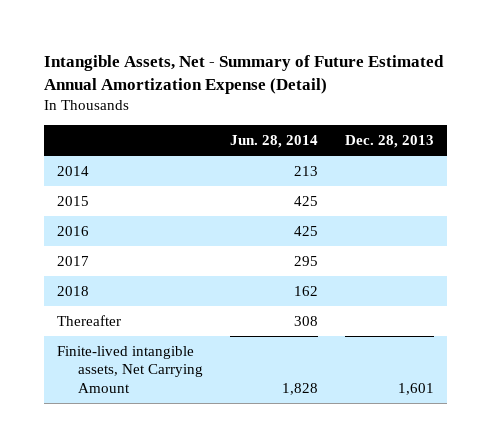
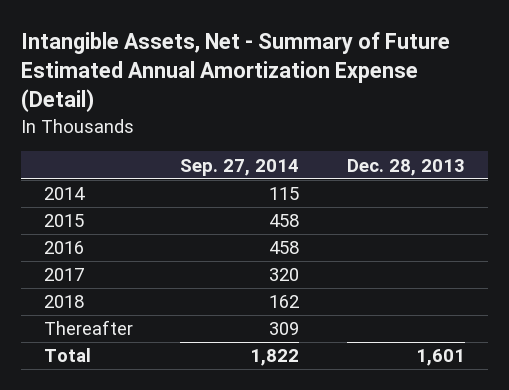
- | Jun. 28, 2014 | Dec. 28, 2013
+ | Sep. 27, 2014 | Dec. 28, 2013
- Finite-lived intangible assets, Net Carrying Amount | 1,828 | 1,601
+ Total | 1,822 | 1,601

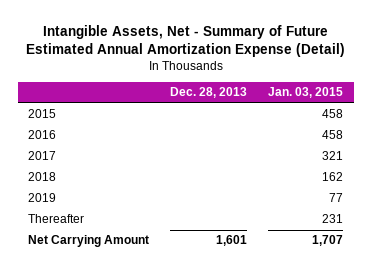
- | Sep. 27, 2014 | Dec. 28, 2013
+ | Dec. 28, 2013 | Jan. 03, 2015
- 2014 | 115 |
+ 2019 | | 77
- Total | 1,822 | 1,601
+ Net Carrying Amount | 1,601 | 1,707

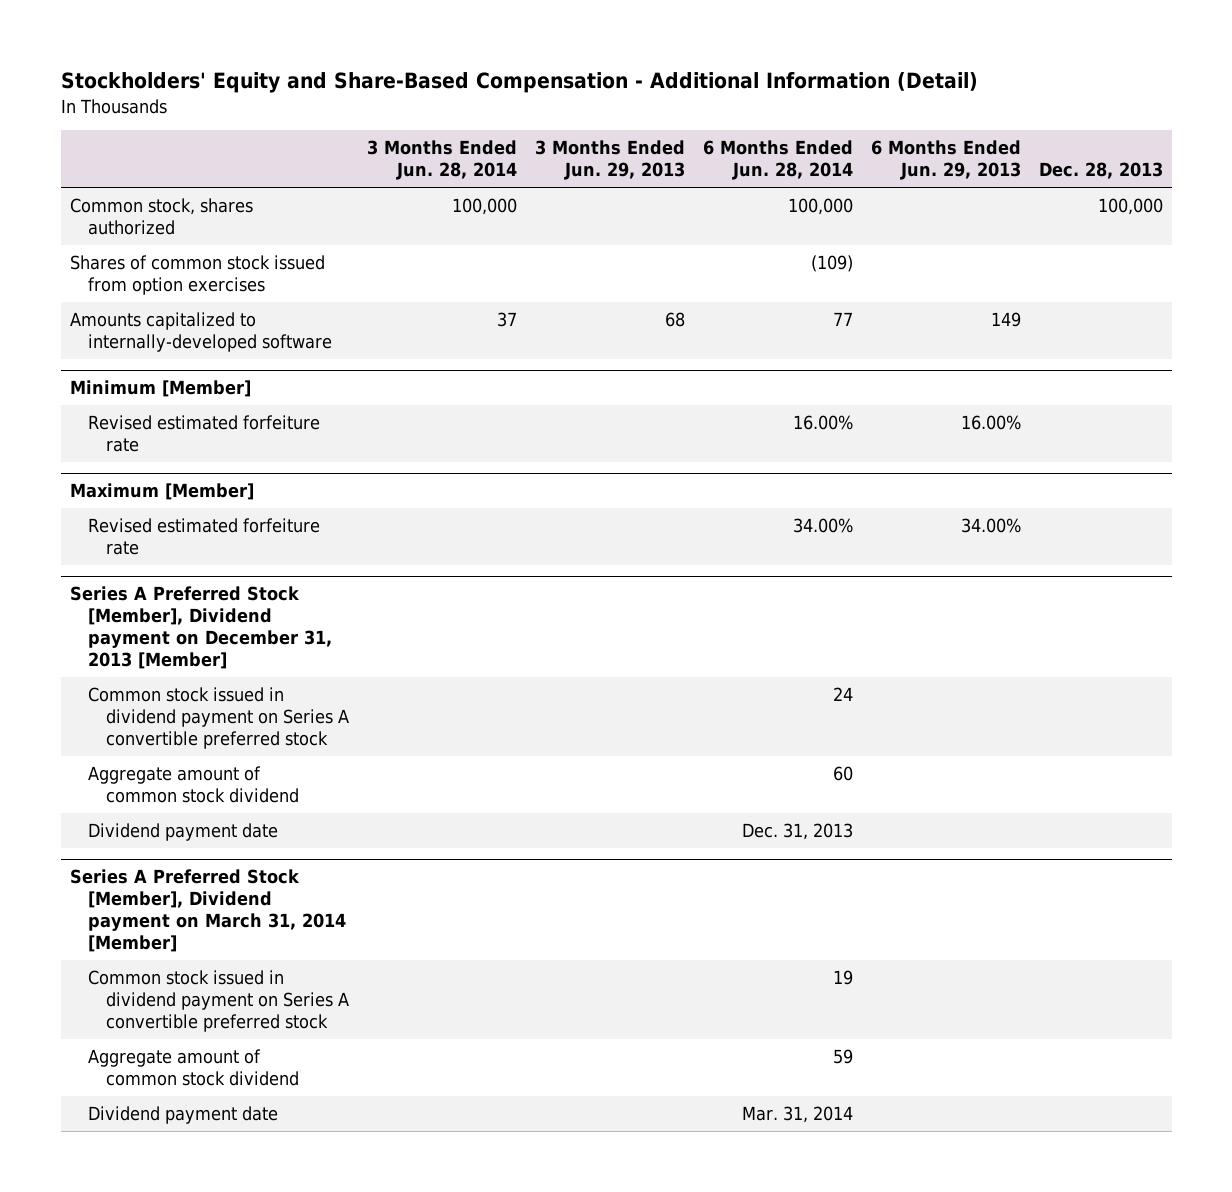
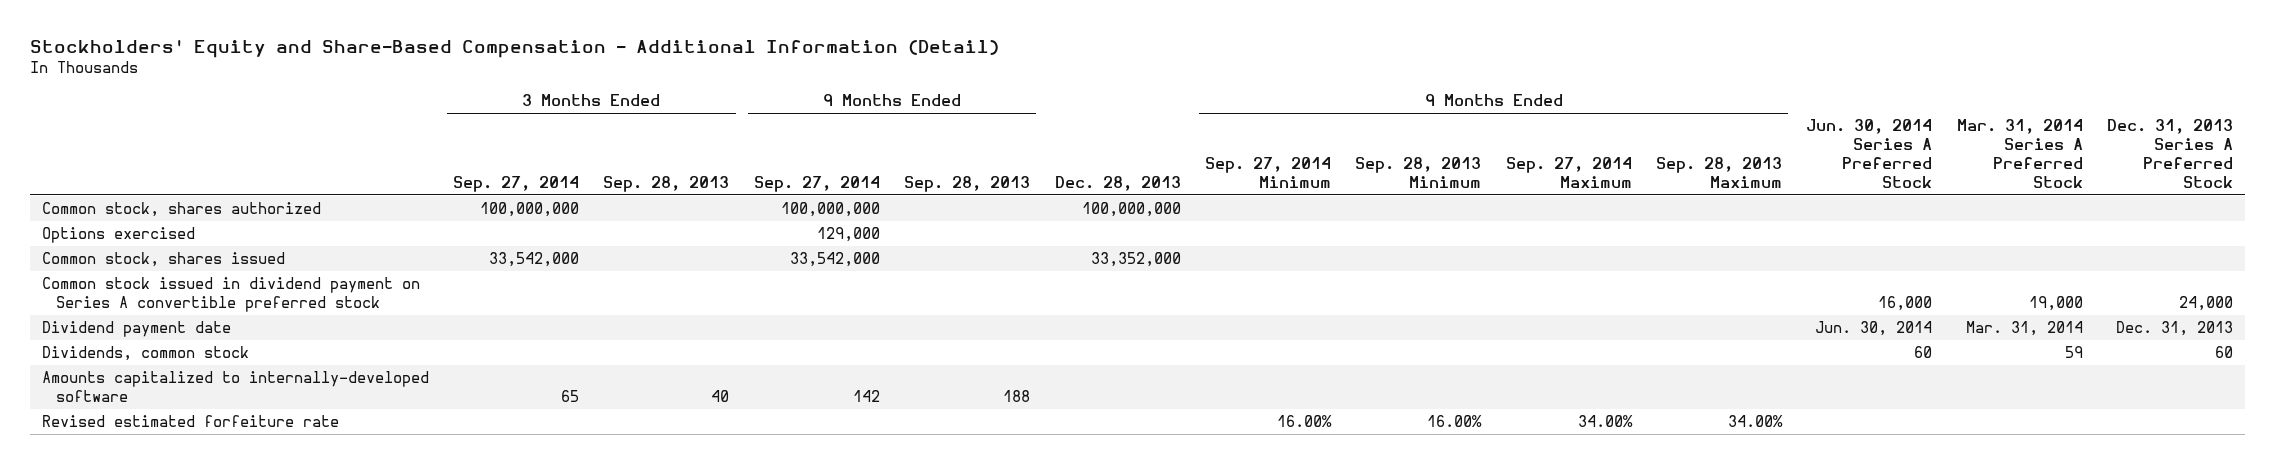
- | 3 Months Ended Jun. 28, 2014 | 3 Months Ended Jun. 29, 2013 | 6 Months Ended Jun. 28, 2014 | 6 Months Ended Jun. 29, 2013 | Dec. 28, 2013
+ | 3 Months Ended Sep. 27, 2014 | 3 Months Ended Sep. 28, 2013 | 9 Months Ended Sep. 27, 2014 | 9 Months Ended Sep. 28, 2013 | Dec. 28, 2013 | 9 Months Ended Sep. 27, 2014 Minimum | 9 Months Ended Sep. 28, 2013 Minimum | 9 Months Ended Sep. 27, 2014 Maximum | 9 Months Ended Sep. 28, 2013 Maximum | Jun. 30, 2014 Series A Preferred Stock | Mar. 31, 2014 Series A Preferred Stock | Dec. 31, 2013 Series A Preferred Stock
- Common stock, shares authorized | 100,000 | | 100,000 | | 100,000
- Shares of common stock issued from option exercises | | | (109) | |
+ Common stock, shares authorized | 100,000,000 | | 100,000,000 | | 100,000,000 | | | | | | |
+ Options exercised | | | 129,000 | | | | | | | | |
+ Common stock, shares issued | 33,542,000 | | 33,542,000 | | 33,352,000 | | | | | | |
+ Common stock issued in dividend payment on Series A convertible preferred stock | | | | | | | | | | 16,000 | 19,000 | 24,000
+ Dividend payment date | | | | | | | | | | Jun. 30, 2014 | Mar. 31, 2014 | Dec. 31, 2013
+ Dividends, common stock | | | | | | | | | | 60 | 59 | 60
- Minimum [Member]
- Revised estimated forfeiture rate | | | 16.00% | 16.00% |
- Maximum [Member]
- Revised estimated forfeiture rate | | | 34.00% | 34.00% |
- Series A Preferred Stock [Member], Dividend payment on December 31, 2013 [Member]
- Common stock issued in dividend payment on Series A convertible preferred stock | | | 24 | |
- Aggregate amount of common stock dividend | | | 60 | |
- Dividend payment date | | | Dec. 31, 2013 | |
- Series A Preferred Stock [Member], Dividend payment on March 31, 2014 [Member]
- Common stock issued in dividend payment on Series A convertible preferred stock | | | 19 | |
- Aggregate amount of common stock dividend | | | 59 | |
- Dividend payment date | | | Mar. 31, 2014 | |
+ Revised estimated forfeiture rate | | | | | | 16.00% | 16.00% | 34.00% | 34.00% | | |

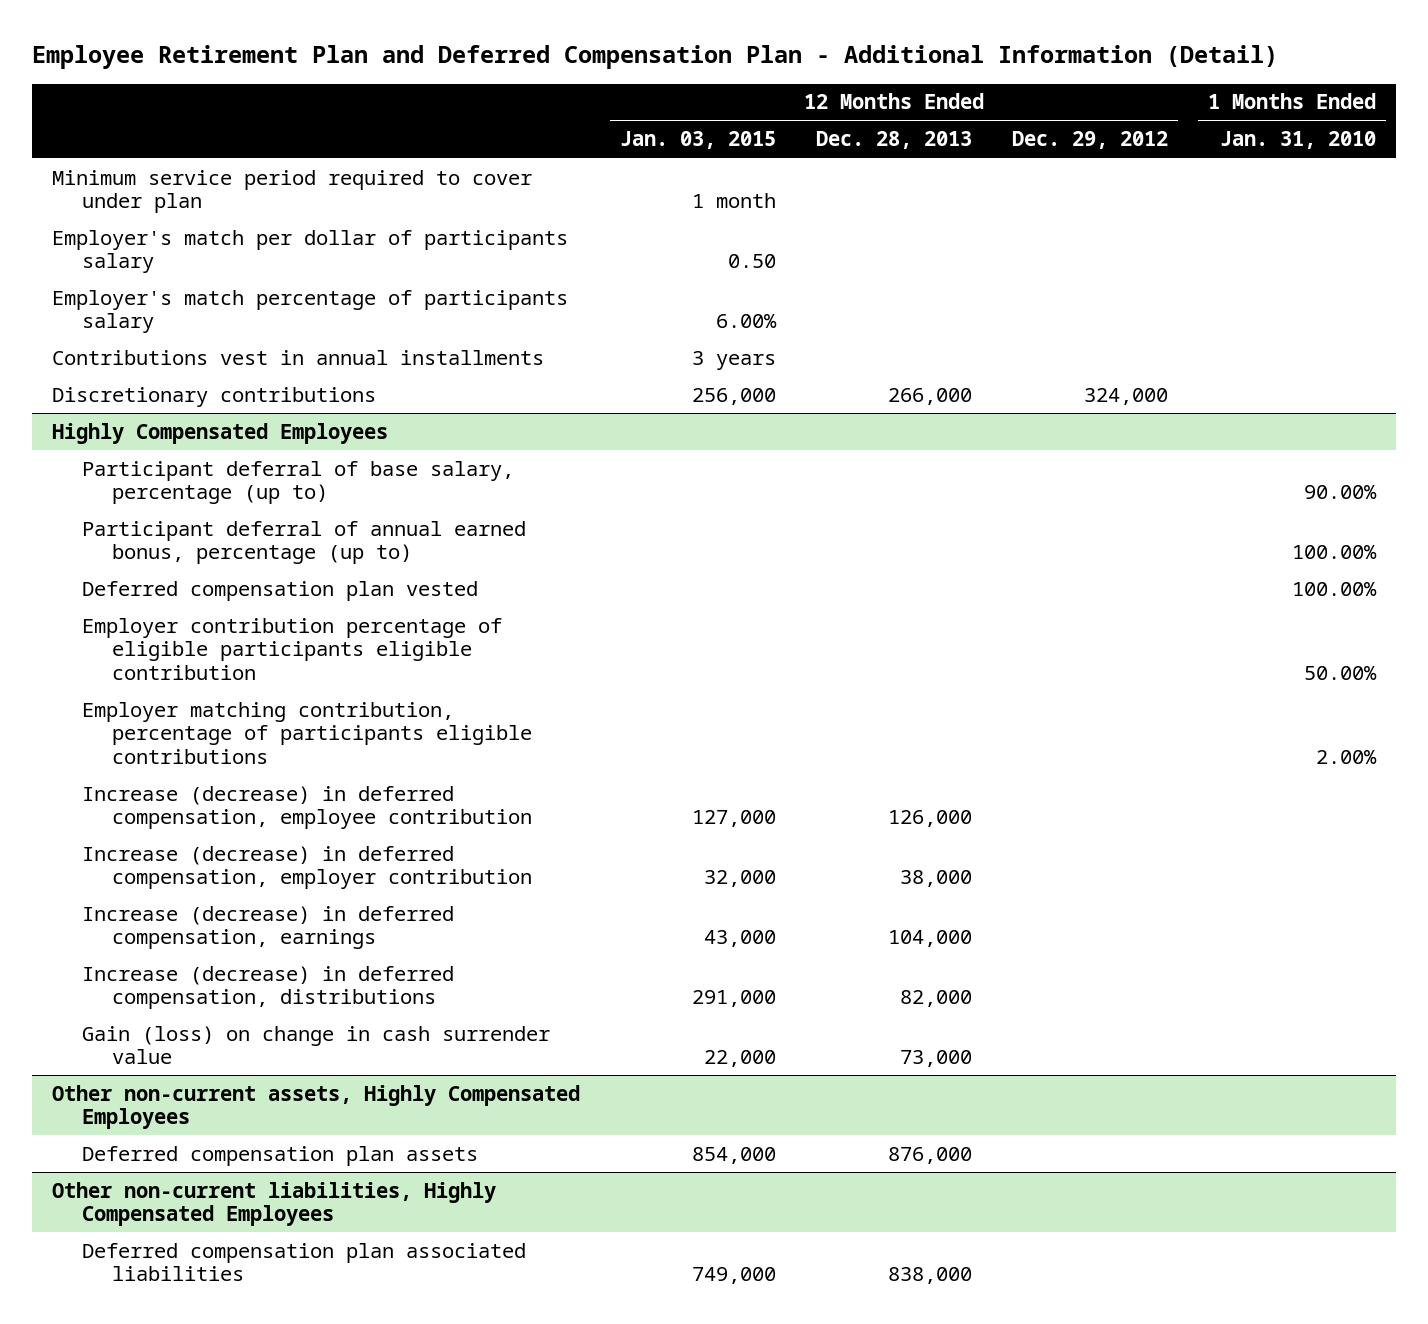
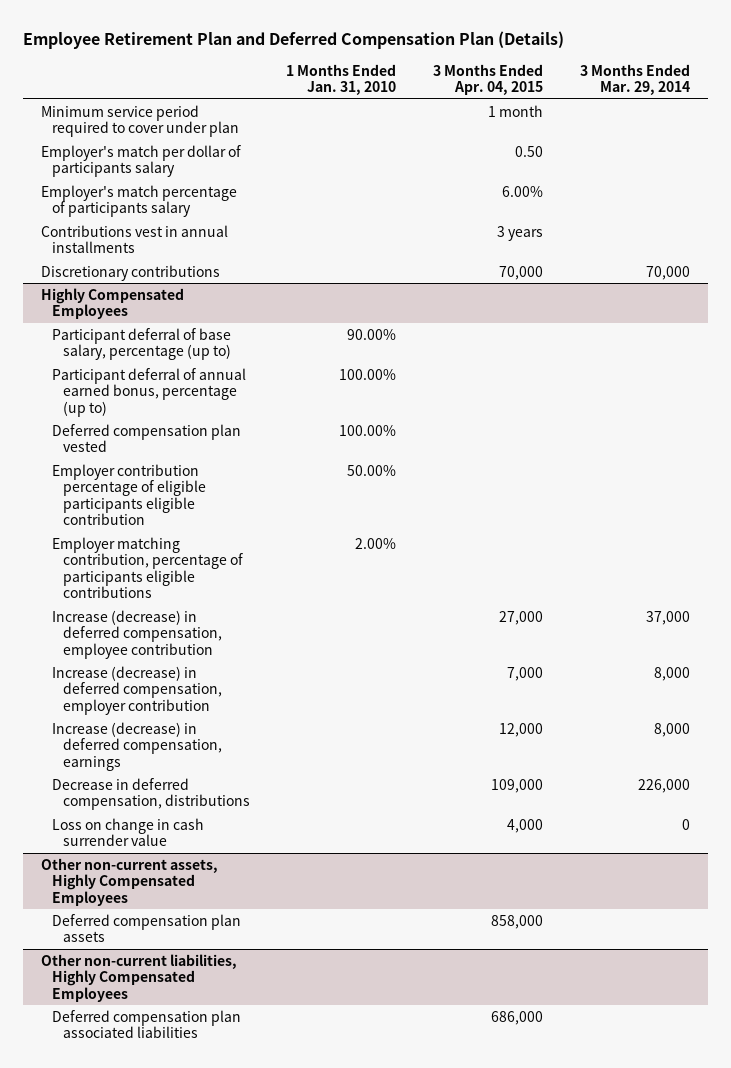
- Employee Retirement Plan and Deferred Compensation Plan - Additional Information (Detail)
+ Employee Retirement Plan and Deferred Compensation Plan (Details)
- | 12 Months Ended Jan. 03, 2015 | 12 Months Ended Dec. 28, 2013 | 12 Months Ended Dec. 29, 2012 | 1 Months Ended Jan. 31, 2010
+ | 1 Months Ended Jan. 31, 2010 | 3 Months Ended Apr. 04, 2015 | 3 Months Ended Mar. 29, 2014
@ Highly Compensated Employees
- Increase (decrease) in deferred compensation, distributions | 291,000 | 82,000 | |
- Gain (loss) on change in cash surrender value | 22,000 | 73,000 | |
+ Decrease in deferred compensation, distributions | | 109,000 | 226,000
+ Loss on change in cash surrender value | | 4,000 | 0

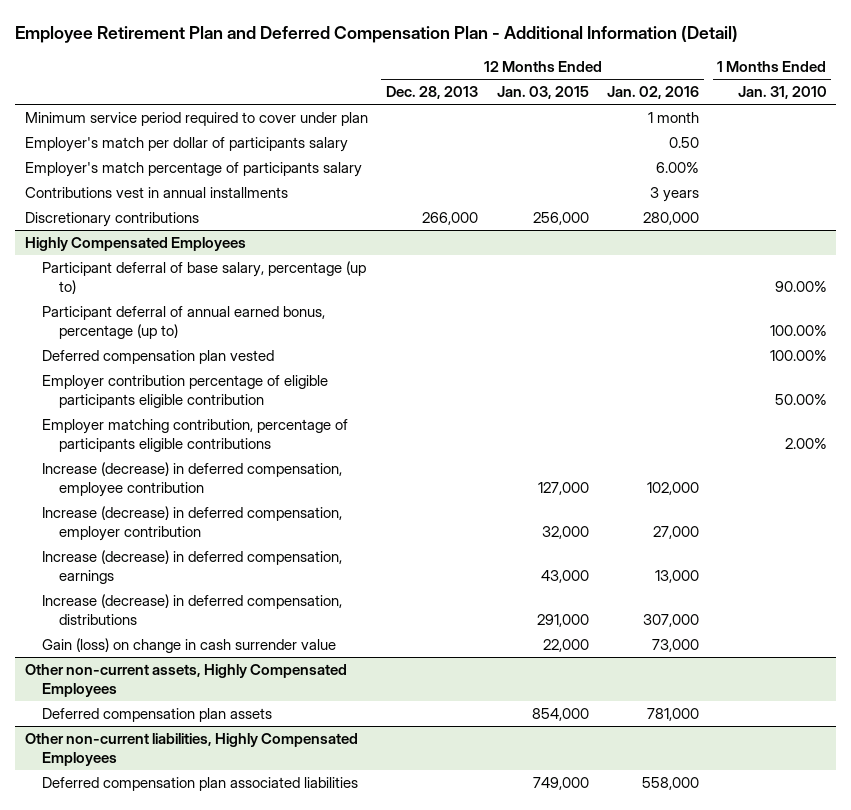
- Employee Retirement Plan and Deferred Compensation Plan (Details)
+ Employee Retirement Plan and Deferred Compensation Plan - Additional Information (Detail)
- | 1 Months Ended Jan. 31, 2010 | 3 Months Ended Apr. 04, 2015 | 3 Months Ended Mar. 29, 2014
+ | 12 Months Ended Dec. 28, 2013 | 12 Months Ended Jan. 03, 2015 | 12 Months Ended Jan. 02, 2016 | 1 Months Ended Jan. 31, 2010
@ Highly Compensated Employees
- Decrease in deferred compensation, distributions | | 109,000 | 226,000
- Loss on change in cash surrender value | | 4,000 | 0
+ Increase (decrease) in deferred compensation, distributions | | 291,000 | 307,000 |
+ Gain (loss) on change in cash surrender value | | 22,000 | 73,000 |

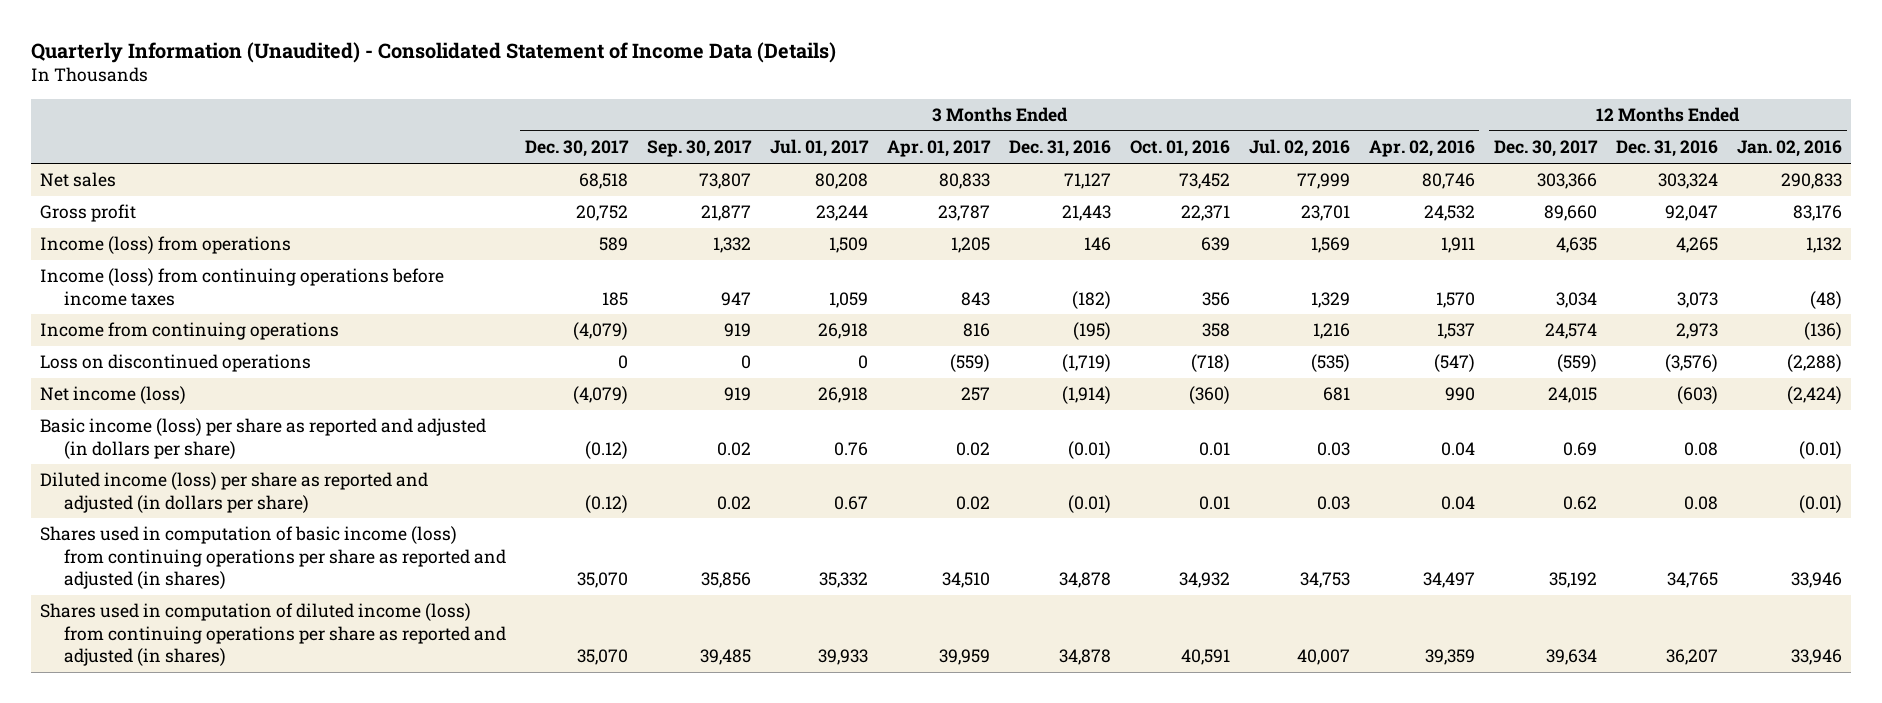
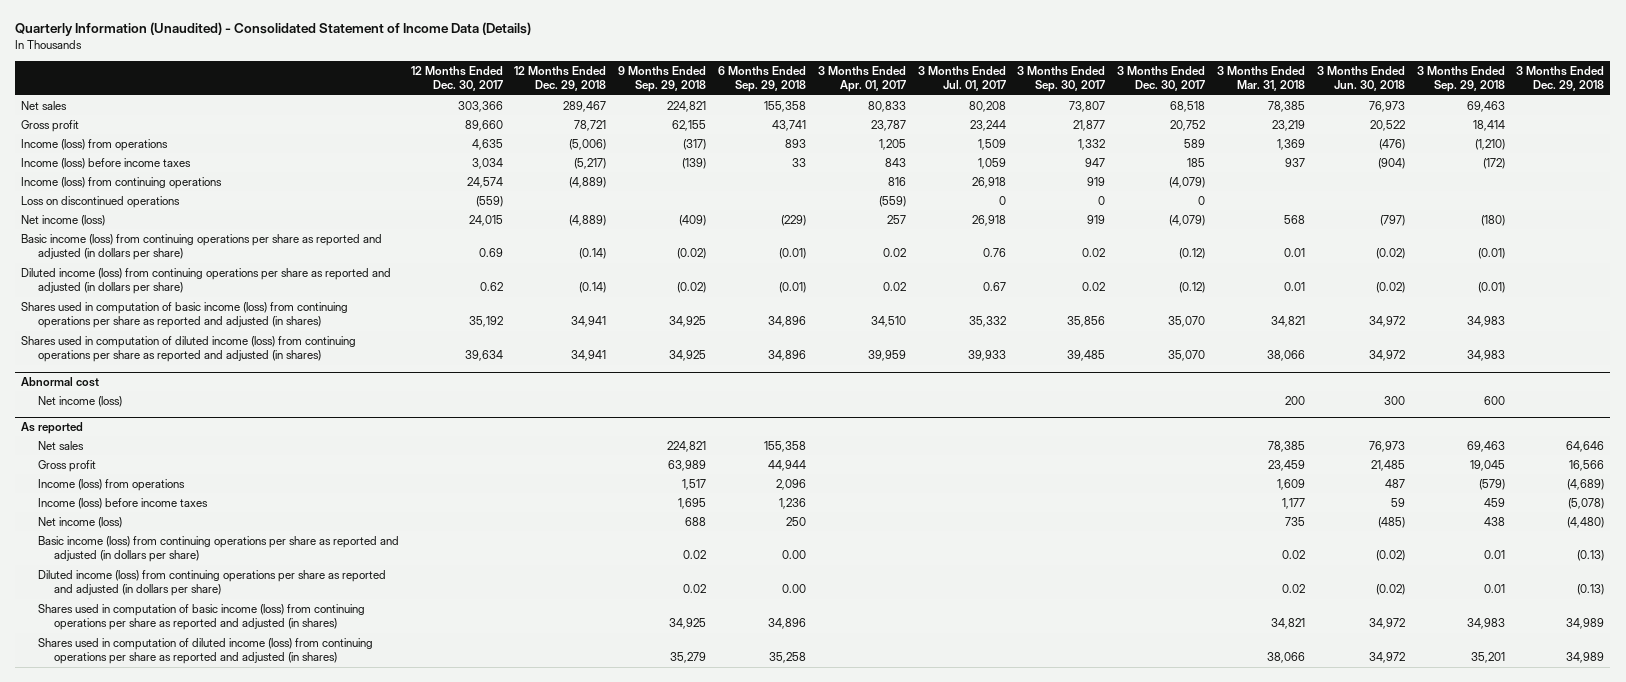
- | 3 Months Ended Dec. 30, 2017 | 3 Months Ended Sep. 30, 2017 | 3 Months Ended Jul. 01, 2017 | 3 Months Ended Apr. 01, 2017 | 3 Months Ended Dec. 31, 2016 | 3 Months Ended Oct. 01, 2016 | 3 Months Ended Jul. 02, 2016 | 3 Months Ended Apr. 02, 2016 | 12 Months Ended Dec. 30, 2017 | 12 Months Ended Dec. 31, 2016 | 12 Months Ended Jan. 02, 2016
+ | 12 Months Ended Dec. 30, 2017 | 12 Months Ended Dec. 29, 2018 | 9 Months Ended Sep. 29, 2018 | 6 Months Ended Sep. 29, 2018 | 3 Months Ended Apr. 01, 2017 | 3 Months Ended Jul. 01, 2017 | 3 Months Ended Sep. 30, 2017 | 3 Months Ended Dec. 30, 2017 | 3 Months Ended Mar. 31, 2018 | 3 Months Ended Jun. 30, 2018 | 3 Months Ended Sep. 29, 2018 | 3 Months Ended Dec. 29, 2018
- Income (loss) from continuing operations before income taxes | 185 | 947 | 1,059 | 843 | (182) | 356 | 1,329 | 1,570 | 3,034 | 3,073 | (48)
- Income from continuing operations | (4,079) | 919 | 26,918 | 816 | (195) | 358 | 1,216 | 1,537 | 24,574 | 2,973 | (136)
+ Income (loss) before income taxes | 3,034 | (5,217) | (139) | 33 | 843 | 1,059 | 947 | 185 | 937 | (904) | (172) |
+ Income (loss) from continuing operations | 24,574 | (4,889) | | | 816 | 26,918 | 919 | (4,079) | | | |
- Basic income (loss) per share as reported and adjusted (in dollars per share) | (0.12) | 0.02 | 0.76 | 0.02 | (0.01) | 0.01 | 0.03 | 0.04 | 0.69 | 0.08 | (0.01)
- Diluted income (loss) per share as reported and adjusted (in dollars per share) | (0.12) | 0.02 | 0.67 | 0.02 | (0.01) | 0.01 | 0.03 | 0.04 | 0.62 | 0.08 | (0.01)
+ Basic income (loss) from continuing operations per share as reported and adjusted (in dollars per share) | 0.69 | (0.14) | (0.02) | (0.01) | 0.02 | 0.76 | 0.02 | (0.12) | 0.01 | (0.02) | (0.01) |
+ Diluted income (loss) from continuing operations per share as reported and adjusted (in dollars per share) | 0.62 | (0.14) | (0.02) | (0.01) | 0.02 | 0.67 | 0.02 | (0.12) | 0.01 | (0.02) | (0.01) |
+ Abnormal cost
+ Net income (loss) | | | | | | | | | 200 | 300 | 600 |
+ As reported
+ Net sales | | | 224,821 | 155,358 | | | | | 78,385 | 76,973 | 69,463 | 64,646
+ Gross profit | | | 63,989 | 44,944 | | | | | 23,459 | 21,485 | 19,045 | 16,566
+ Income (loss) from operations | | | 1,517 | 2,096 | | | | | 1,609 | 487 | (579) | (4,689)
+ Income (loss) before income taxes | | | 1,695 | 1,236 | | | | | 1,177 | 59 | 459 | (5,078)
+ Net income (loss) | | | 688 | 250 | | | | | 735 | (485) | 438 | (4,480)
+ Basic income (loss) from continuing operations per share as reported and adjusted (in dollars per share) | | | 0.02 | 0.00 | | | | | 0.02 | (0.02) | 0.01 | (0.13)
+ Diluted income (loss) from continuing operations per share as reported and adjusted (in dollars per share) | | | 0.02 | 0.00 | | | | | 0.02 | (0.02) | 0.01 | (0.13)
+ Shares used in computation of basic income (loss) from continuing operations per share as reported and adjusted (in shares) | | | 34,925 | 34,896 | | | | | 34,821 | 34,972 | 34,983 | 34,989
+ Shares used in computation of diluted income (loss) from continuing operations per share as reported and adjusted (in shares) | | | 35,279 | 35,258 | | | | | 38,066 | 34,972 | 35,201 | 34,989

